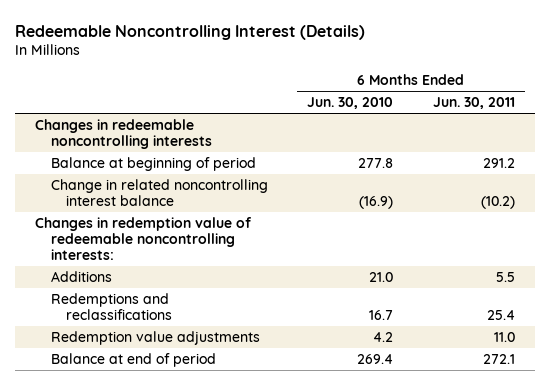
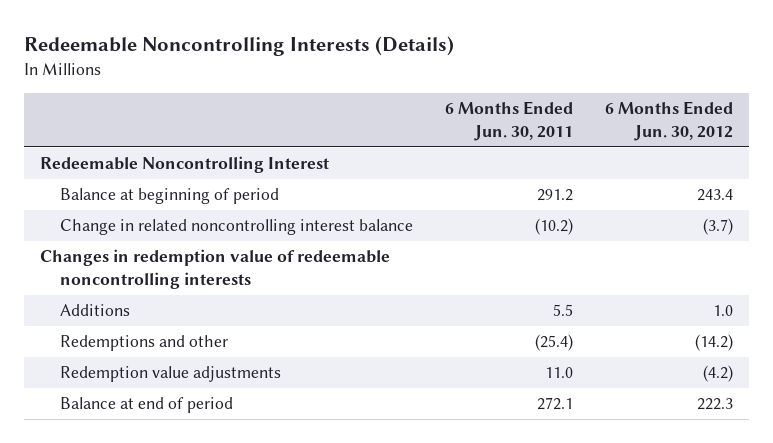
- Redeemable Noncontrolling Interest (Details)
+ Redeemable Noncontrolling Interests (Details)
- | 6 Months Ended Jun. 30, 2010 | 6 Months Ended Jun. 30, 2011
+ | 6 Months Ended Jun. 30, 2011 | 6 Months Ended Jun. 30, 2012
- Changes in redeemable noncontrolling interests
+ Redeemable Noncontrolling Interest
- Changes in redemption value of redeemable noncontrolling interests:
+ Changes in redemption value of redeemable noncontrolling interests
- Redemptions and reclassifications | 16.7 | 25.4
+ Redemptions and other | (25.4) | (14.2)

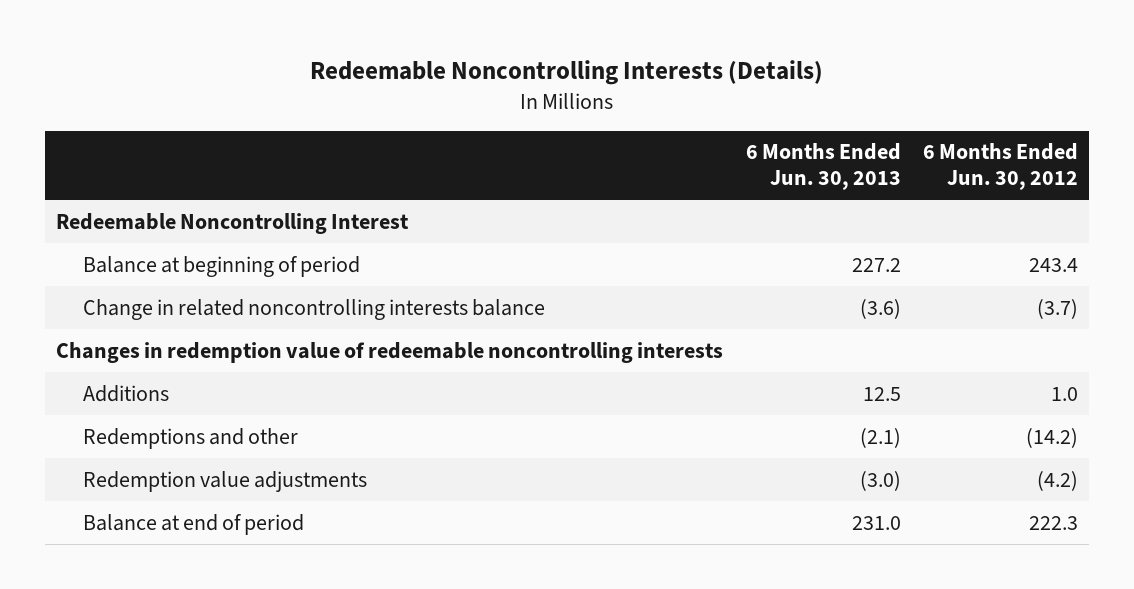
- | 6 Months Ended Jun. 30, 2011 | 6 Months Ended Jun. 30, 2012
+ | 6 Months Ended Jun. 30, 2013 | 6 Months Ended Jun. 30, 2012
- Change in related noncontrolling interest balance | (10.2) | (3.7)
+ Change in related noncontrolling interests balance | (3.6) | (3.7)

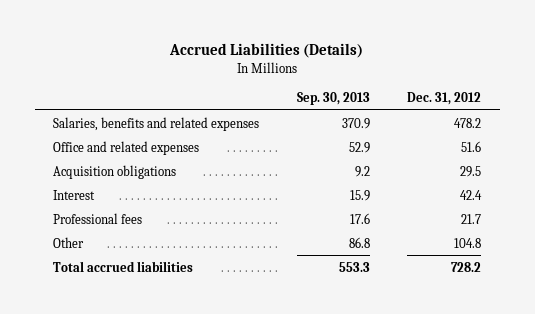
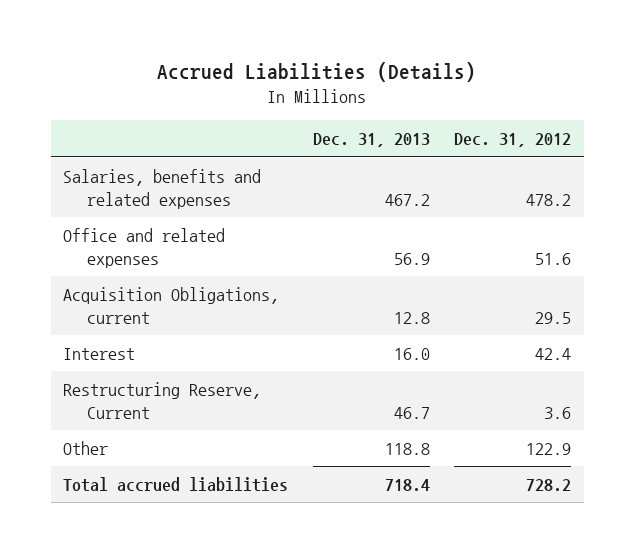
- | Sep. 30, 2013 | Dec. 31, 2012
+ | Dec. 31, 2013 | Dec. 31, 2012
- Acquisition obligations | 9.2 | 29.5
+ Acquisition Obligations, current | 12.8 | 29.5
- Professional fees | 17.6 | 21.7
- Other | 86.8 | 104.8
+ Restructuring Reserve, Current | 46.7 | 3.6
+ Other | 118.8 | 122.9

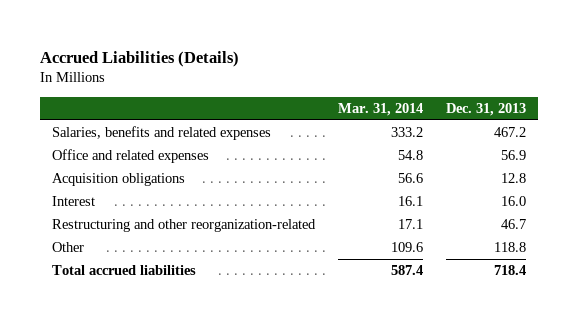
- | Dec. 31, 2013 | Dec. 31, 2012
+ | Mar. 31, 2014 | Dec. 31, 2013
- Acquisition Obligations, current | 12.8 | 29.5
+ Acquisition obligations | 56.6 | 12.8
- Restructuring Reserve, Current | 46.7 | 3.6
+ Restructuring and other reorganization-related | 17.1 | 46.7

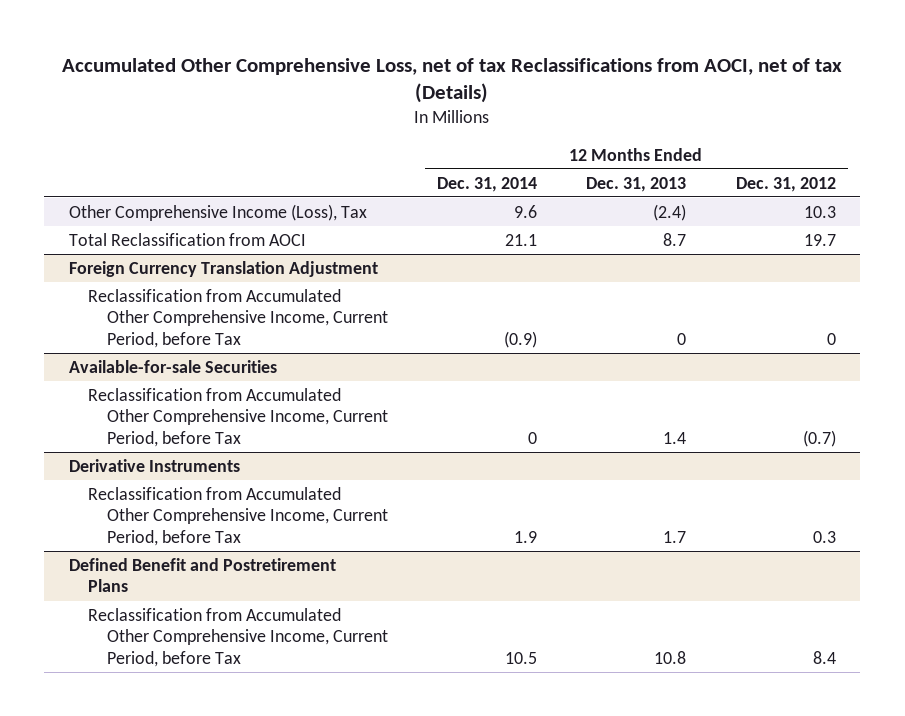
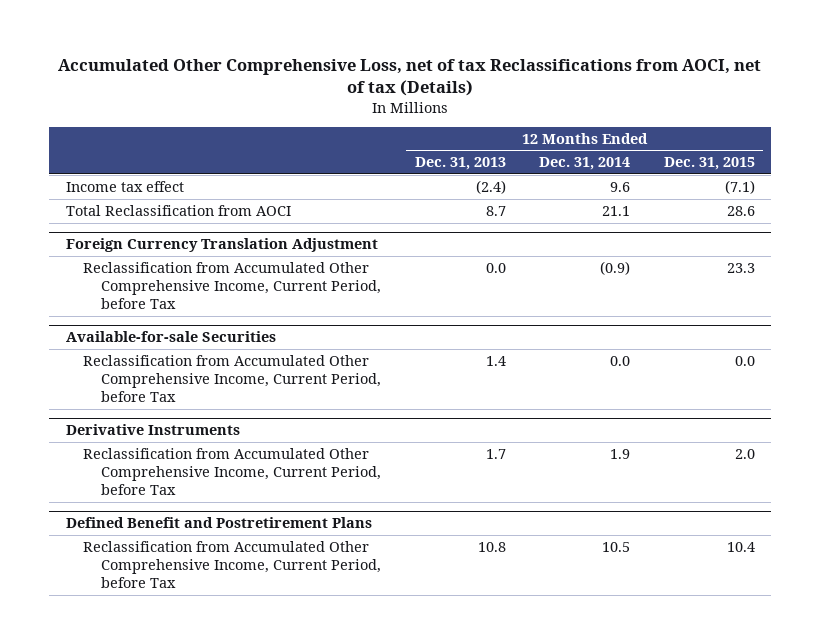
- | 12 Months Ended Dec. 31, 2014 | 12 Months Ended Dec. 31, 2013 | 12 Months Ended Dec. 31, 2012
+ | 12 Months Ended Dec. 31, 2013 | 12 Months Ended Dec. 31, 2014 | 12 Months Ended Dec. 31, 2015
- Other Comprehensive Income (Loss), Tax | 9.6 | (2.4) | 10.3
+ Income tax effect | (2.4) | 9.6 | (7.1)
@ Foreign Currency Translation Adjustment
- Reclassification from Accumulated Other Comprehensive Income, Current Period, before Tax | (0.9) | 0 | 0
+ Reclassification from Accumulated Other Comprehensive Income, Current Period, before Tax | 0.0 | (0.9) | 23.3
@ Available-for-sale Securities
- Reclassification from Accumulated Other Comprehensive Income, Current Period, before Tax | 0 | 1.4 | (0.7)
+ Reclassification from Accumulated Other Comprehensive Income, Current Period, before Tax | 1.4 | 0.0 | 0.0

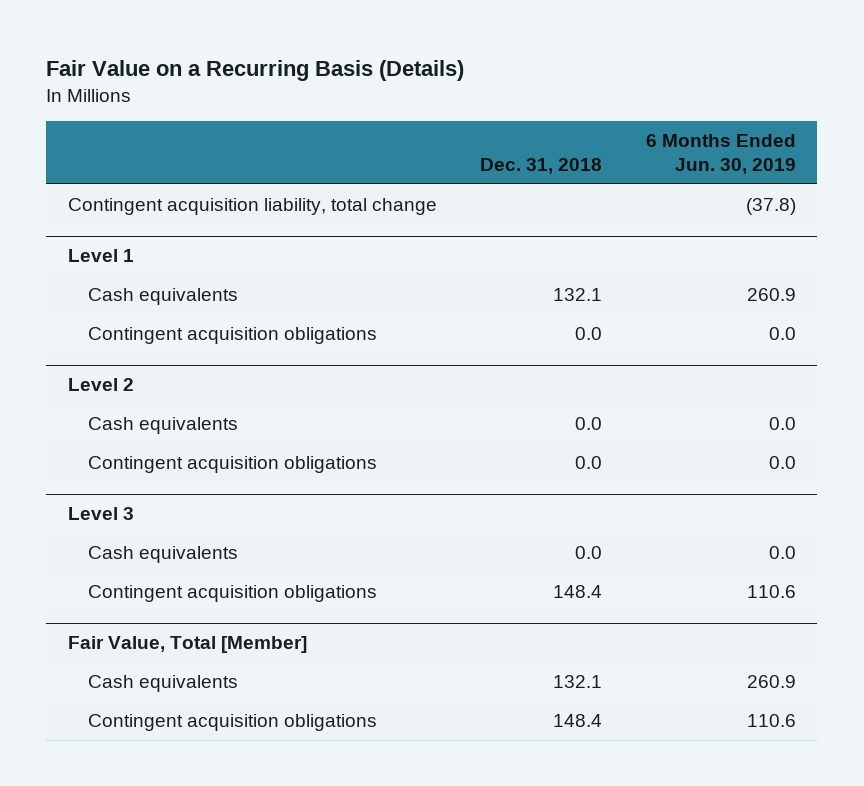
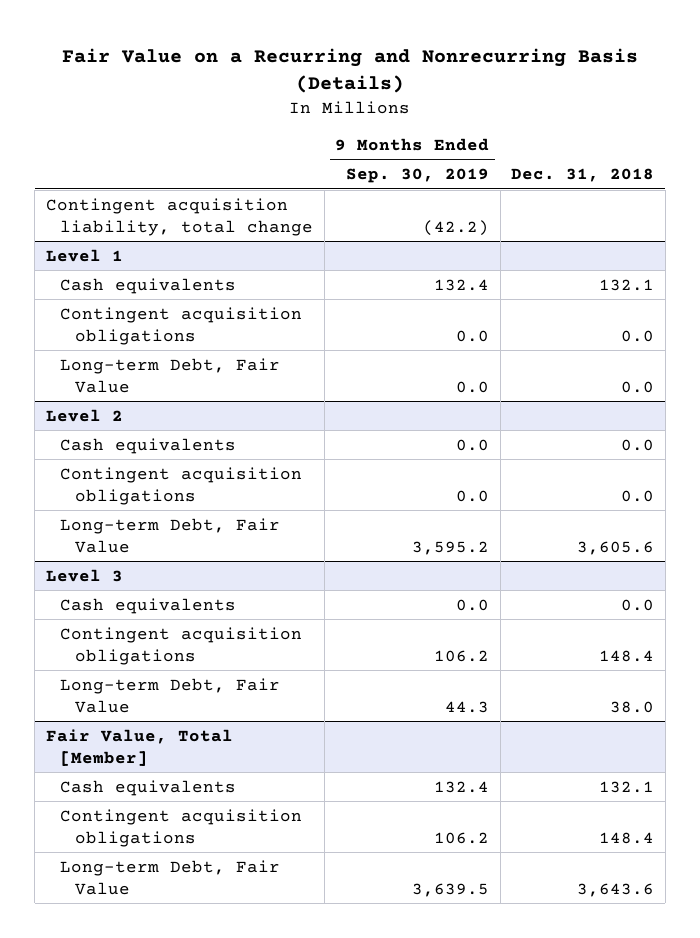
- Fair Value on a Recurring Basis (Details)
+ Fair Value on a Recurring and Nonrecurring Basis (Details)
- | Dec. 31, 2018 | 6 Months Ended Jun. 30, 2019
+ | 9 Months Ended Sep. 30, 2019 | Dec. 31, 2018
@ Level 1
+ Long-term Debt, Fair Value | 0.0 | 0.0
@ Level 2
+ Long-term Debt, Fair Value | 3,595.2 | 3,605.6
@ Level 3
+ Long-term Debt, Fair Value | 44.3 | 38.0
@ Fair Value, Total [Member]
+ Long-term Debt, Fair Value | 3,639.5 | 3,643.6

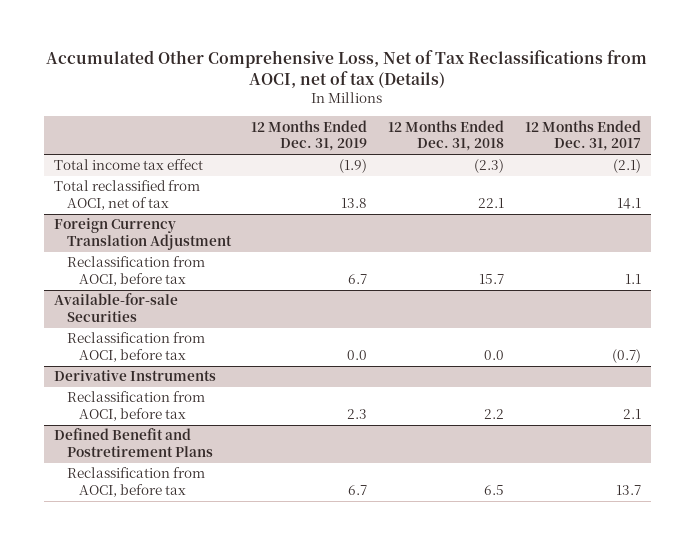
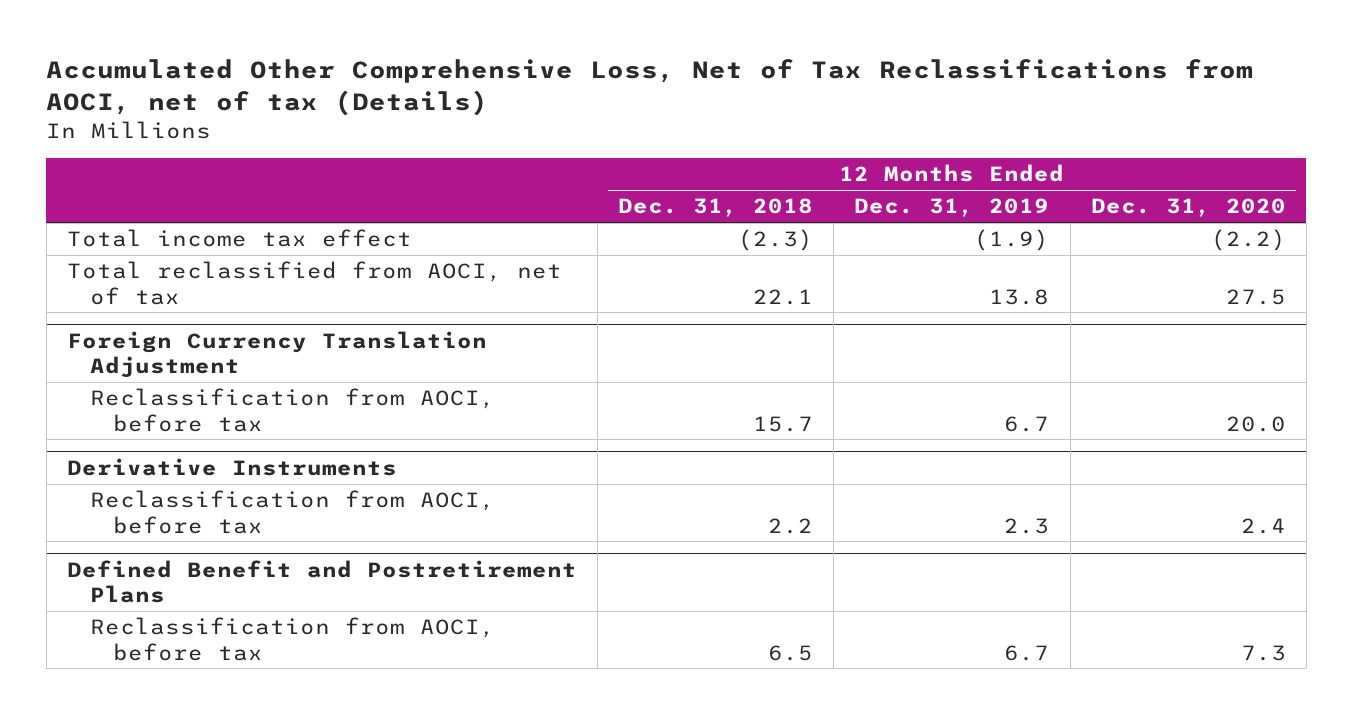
- | 12 Months Ended Dec. 31, 2019 | 12 Months Ended Dec. 31, 2018 | 12 Months Ended Dec. 31, 2017
+ | 12 Months Ended Dec. 31, 2018 | 12 Months Ended Dec. 31, 2019 | 12 Months Ended Dec. 31, 2020
- Available-for-sale Securities
- Reclassification from AOCI, before tax | 0.0 | 0.0 | (0.7)

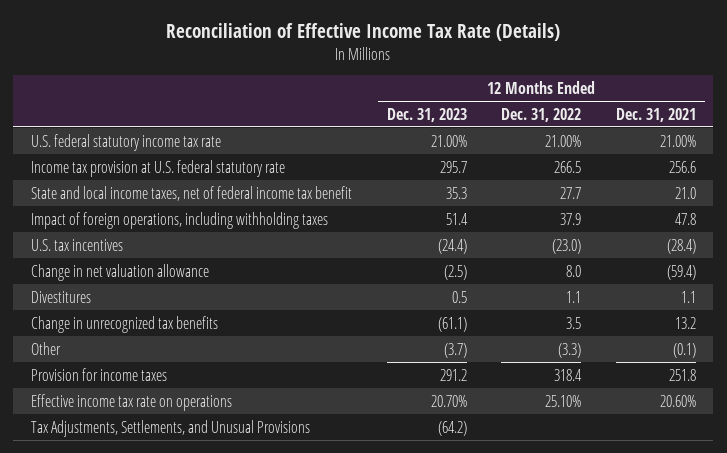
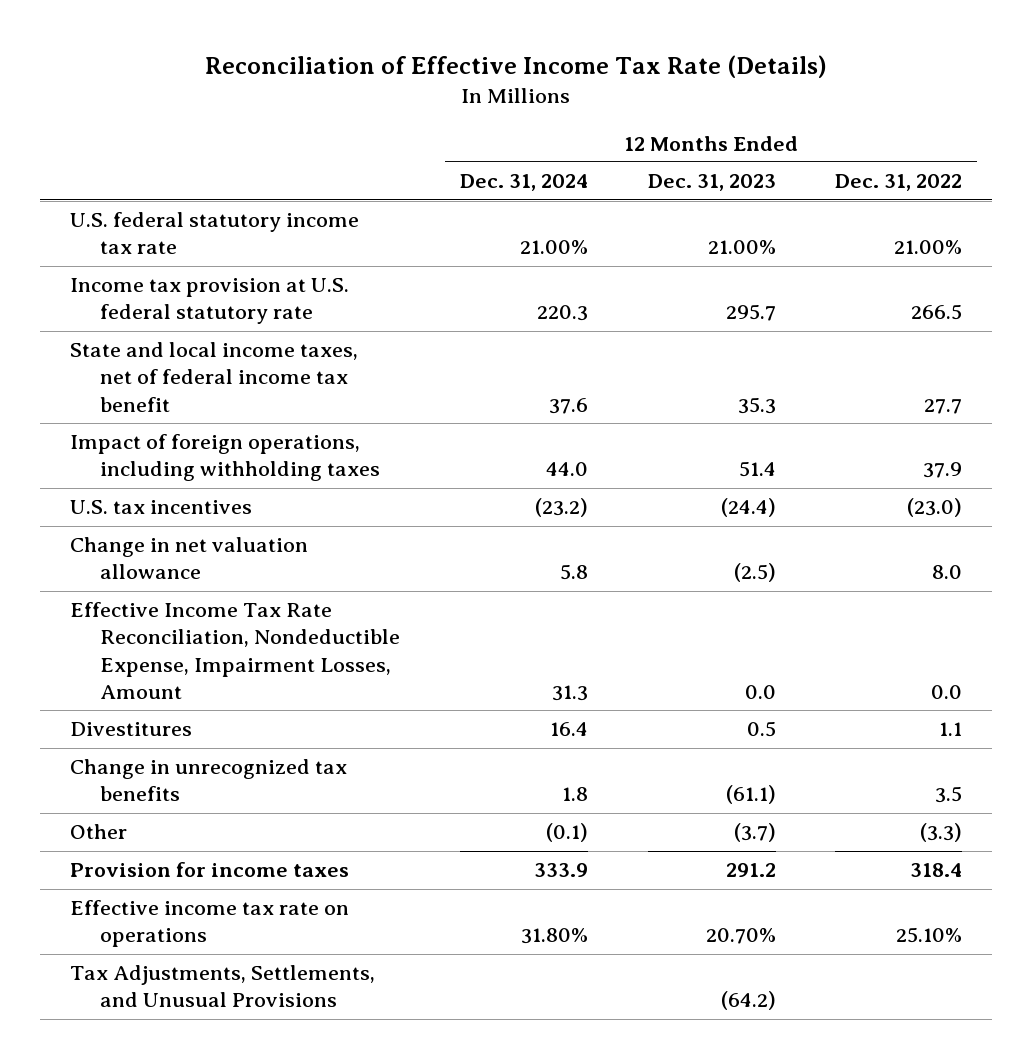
- | 12 Months Ended Dec. 31, 2023 | 12 Months Ended Dec. 31, 2022 | 12 Months Ended Dec. 31, 2021
+ | 12 Months Ended Dec. 31, 2024 | 12 Months Ended Dec. 31, 2023 | 12 Months Ended Dec. 31, 2022
+ Effective Income Tax Rate Reconciliation, Nondeductible Expense, Impairment Losses, Amount | 31.3 | 0.0 | 0.0

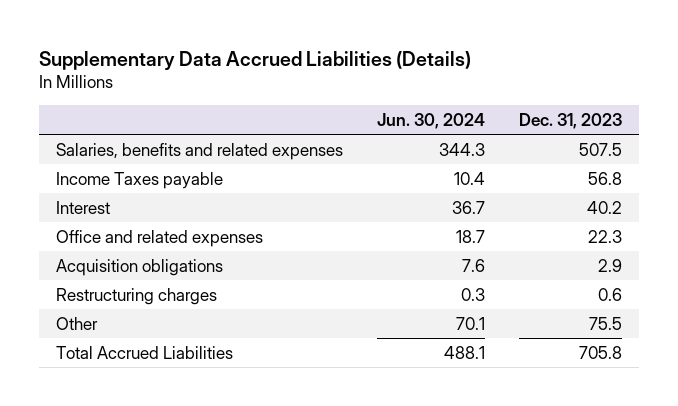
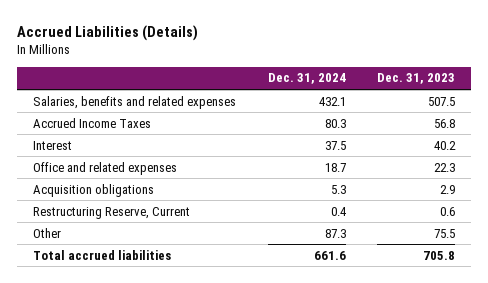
- Supplementary Data Accrued Liabilities (Details)
+ Accrued Liabilities (Details)
- | Jun. 30, 2024 | Dec. 31, 2023
+ | Dec. 31, 2024 | Dec. 31, 2023
- Income Taxes payable | 10.4 | 56.8
+ Accrued Income Taxes | 80.3 | 56.8
- Restructuring charges | 0.3 | 0.6
+ Restructuring Reserve, Current | 0.4 | 0.6
- Total Accrued Liabilities | 488.1 | 705.8
+ Total accrued liabilities | 661.6 | 705.8

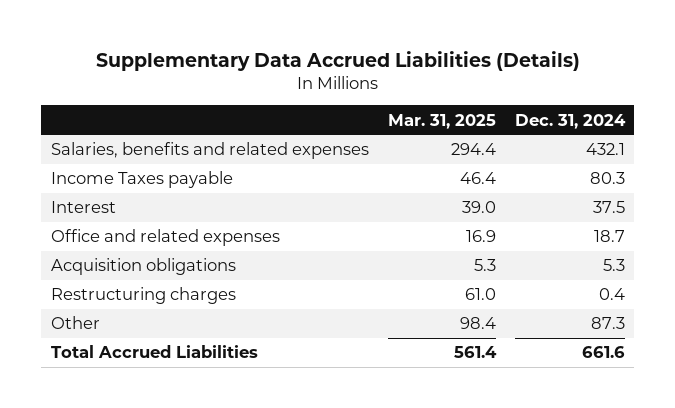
- Accrued Liabilities (Details)
+ Supplementary Data Accrued Liabilities (Details)
- | Dec. 31, 2024 | Dec. 31, 2023
+ | Mar. 31, 2025 | Dec. 31, 2024
- Accrued Income Taxes | 80.3 | 56.8
+ Income Taxes payable | 46.4 | 80.3
- Restructuring Reserve, Current | 0.4 | 0.6
+ Restructuring charges | 61.0 | 0.4
- Total accrued liabilities | 661.6 | 705.8
+ Total Accrued Liabilities | 561.4 | 661.6

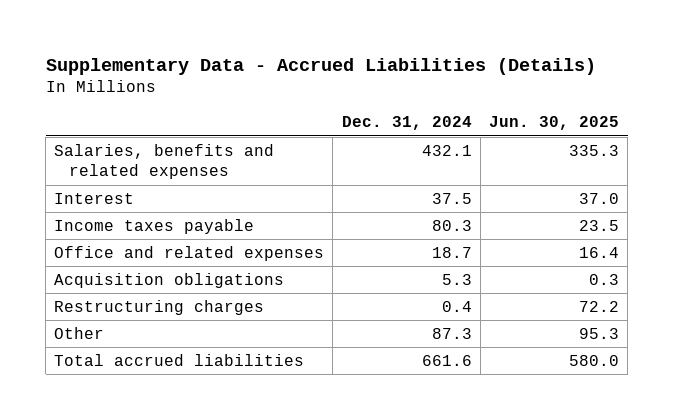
- Supplementary Data Accrued Liabilities (Details)
+ Supplementary Data - Accrued Liabilities (Details)
- | Mar. 31, 2025 | Dec. 31, 2024
+ | Dec. 31, 2024 | Jun. 30, 2025
- Income Taxes payable | 46.4 | 80.3
+ Income taxes payable | 80.3 | 23.5
- Total Accrued Liabilities | 561.4 | 661.6
+ Total accrued liabilities | 661.6 | 580.0

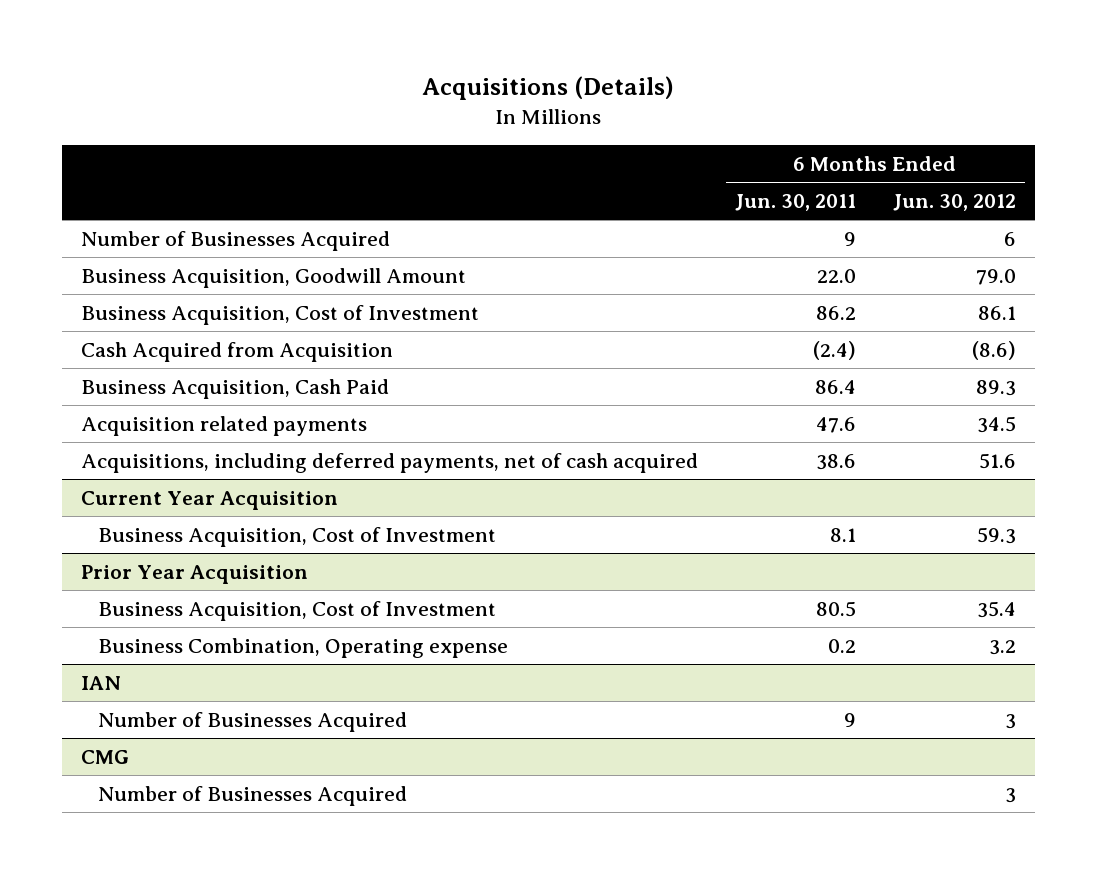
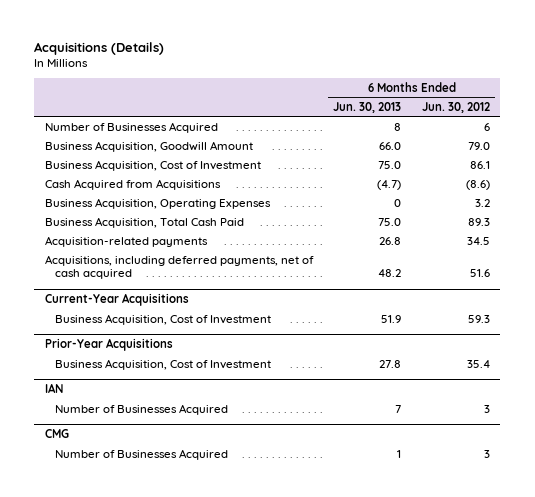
- | 6 Months Ended Jun. 30, 2011 | 6 Months Ended Jun. 30, 2012
+ | 6 Months Ended Jun. 30, 2013 | 6 Months Ended Jun. 30, 2012
- Cash Acquired from Acquisition | (2.4) | (8.6)
- Business Acquisition, Cash Paid | 86.4 | 89.3
- Acquisition related payments | 47.6 | 34.5
+ Cash Acquired from Acquisitions | (4.7) | (8.6)
+ Business Acquisition, Operating Expenses | 0 | 3.2
+ Business Acquisition, Total Cash Paid | 75.0 | 89.3
+ Acquisition-related payments | 26.8 | 34.5
- Current Year Acquisition
+ Current-Year Acquisitions
- Prior Year Acquisition
+ Prior-Year Acquisitions
- Business Combination, Operating expense | 0.2 | 3.2

